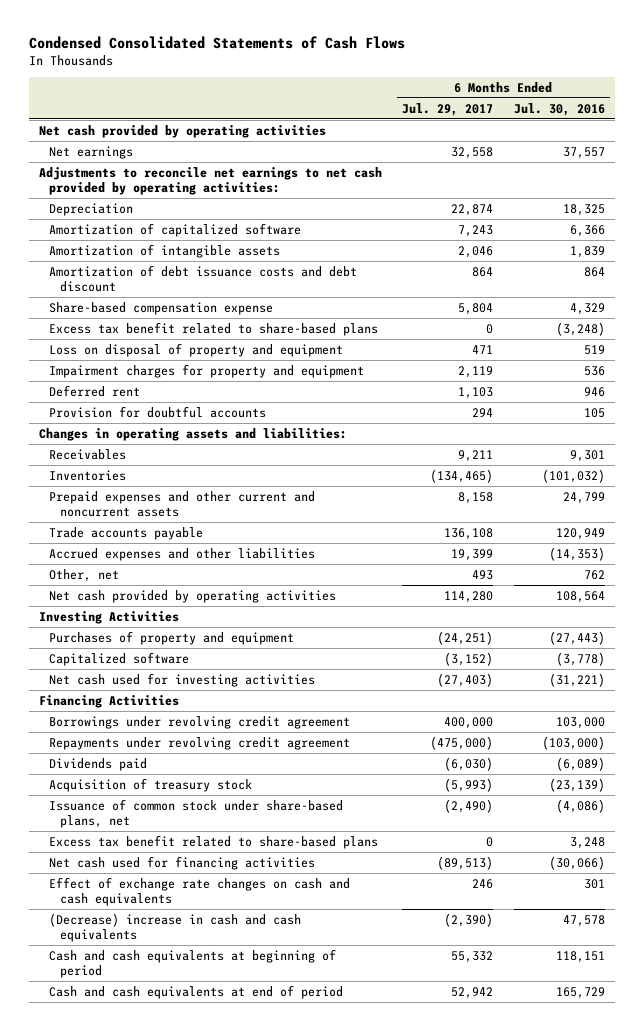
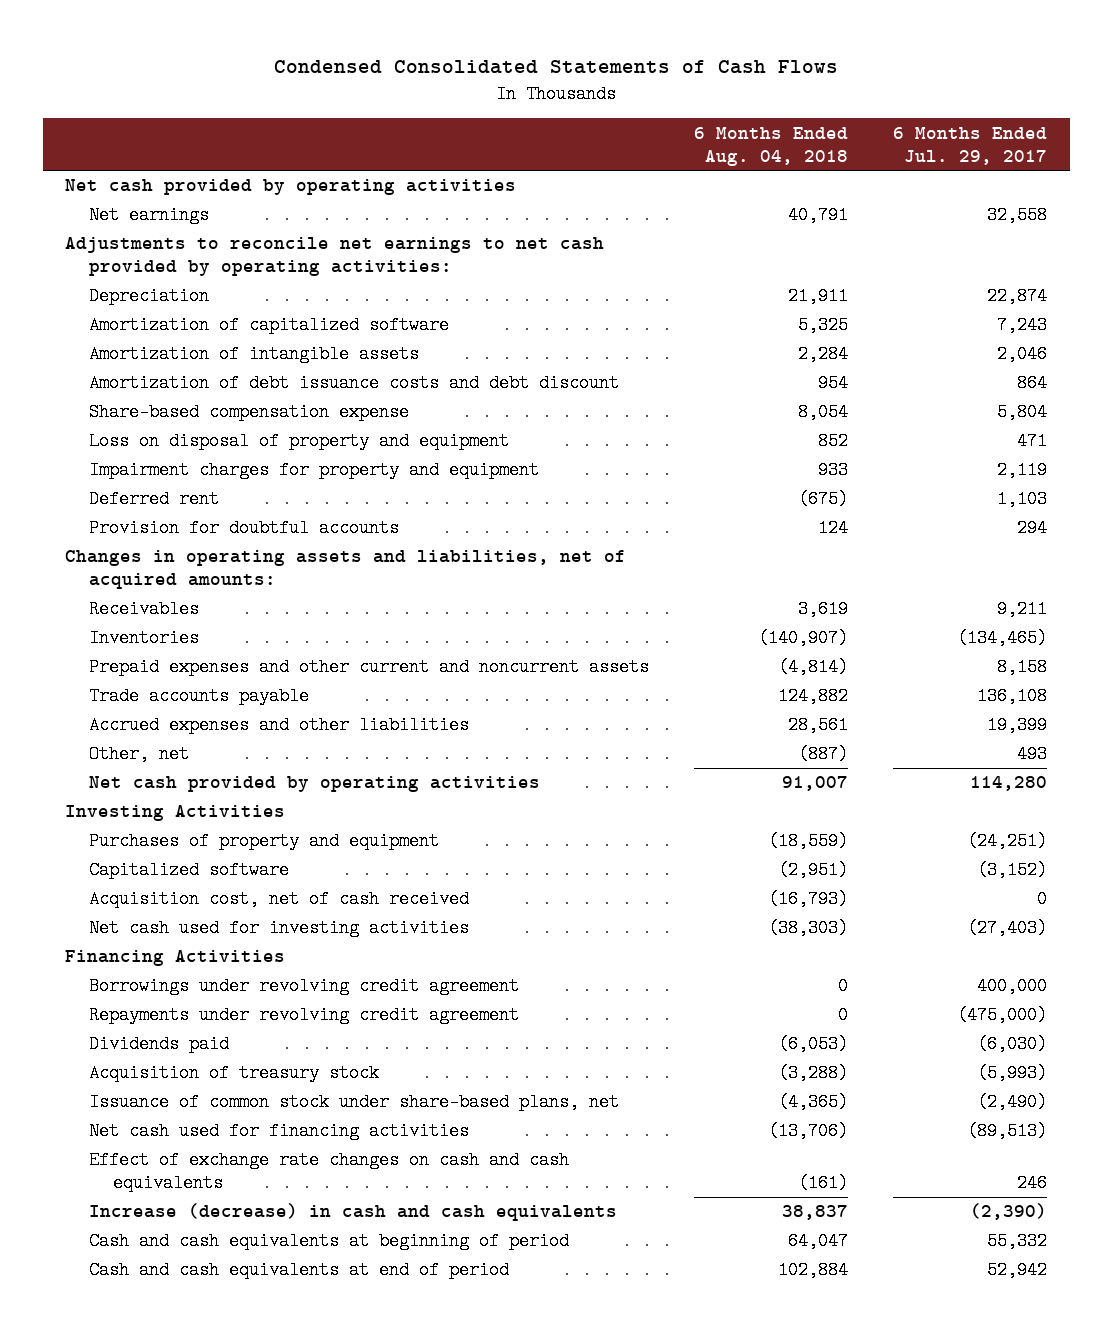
- | 6 Months Ended Jul. 29, 2017 | 6 Months Ended Jul. 30, 2016
+ | 6 Months Ended Aug. 04, 2018 | 6 Months Ended Jul. 29, 2017
- Excess tax benefit related to share-based plans | 0 | (3,248)
- Changes in operating assets and liabilities:
+ Changes in operating assets and liabilities, net of acquired amounts:
+ Acquisition cost, net of cash received | (16,793) | 0
- Excess tax benefit related to share-based plans | 0 | 3,248
- (Decrease) increase in cash and cash equivalents | (2,390) | 47,578
+ Increase (decrease) in cash and cash equivalents | 38,837 | (2,390)

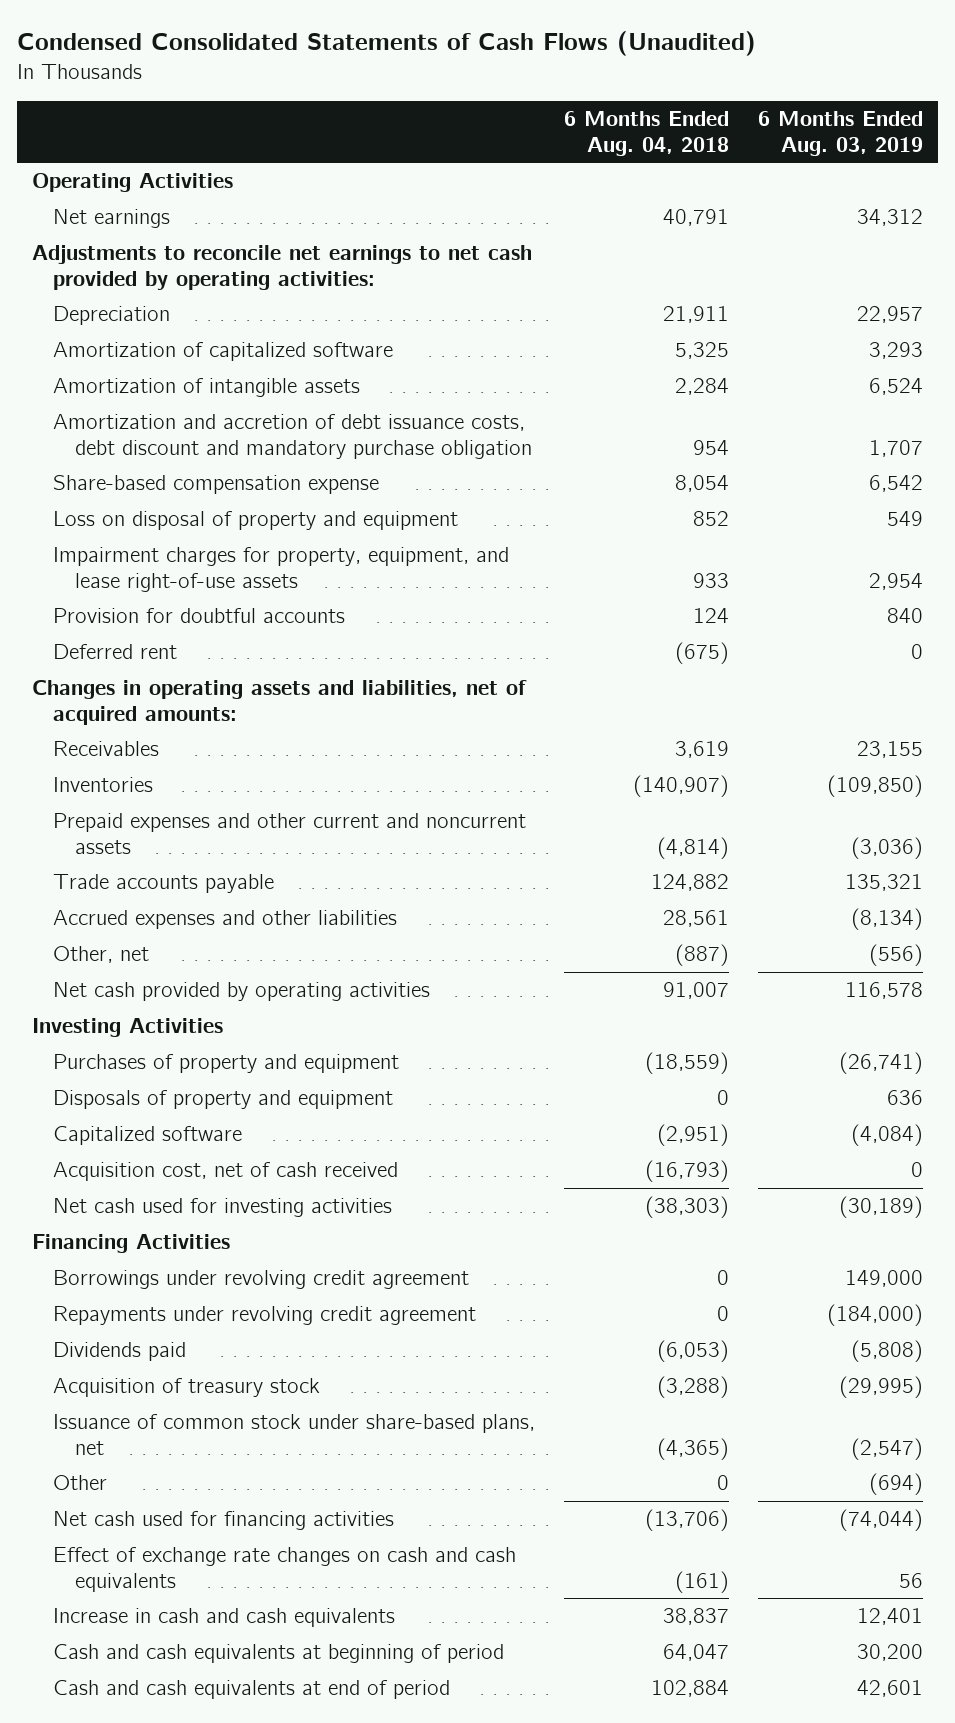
- Condensed Consolidated Statements of Cash Flows
+ Condensed Consolidated Statements of Cash Flows (Unaudited)
- | 6 Months Ended Aug. 04, 2018 | 6 Months Ended Jul. 29, 2017
+ | 6 Months Ended Aug. 04, 2018 | 6 Months Ended Aug. 03, 2019
- Net cash provided by operating activities
+ Operating Activities
- Amortization of debt issuance costs and debt discount | 954 | 864
+ Amortization and accretion of debt issuance costs, debt discount and mandatory purchase obligation | 954 | 1,707
- Impairment charges for property and equipment | 933 | 2,119
+ Impairment charges for property, equipment, and lease right-of-use assets | 933 | 2,954
moved down: Deferred rent | (675) | 0
+ Disposals of property and equipment | 0 | 636
+ Other | 0 | (694)
- Increase (decrease) in cash and cash equivalents | 38,837 | (2,390)
+ Increase in cash and cash equivalents | 38,837 | 12,401

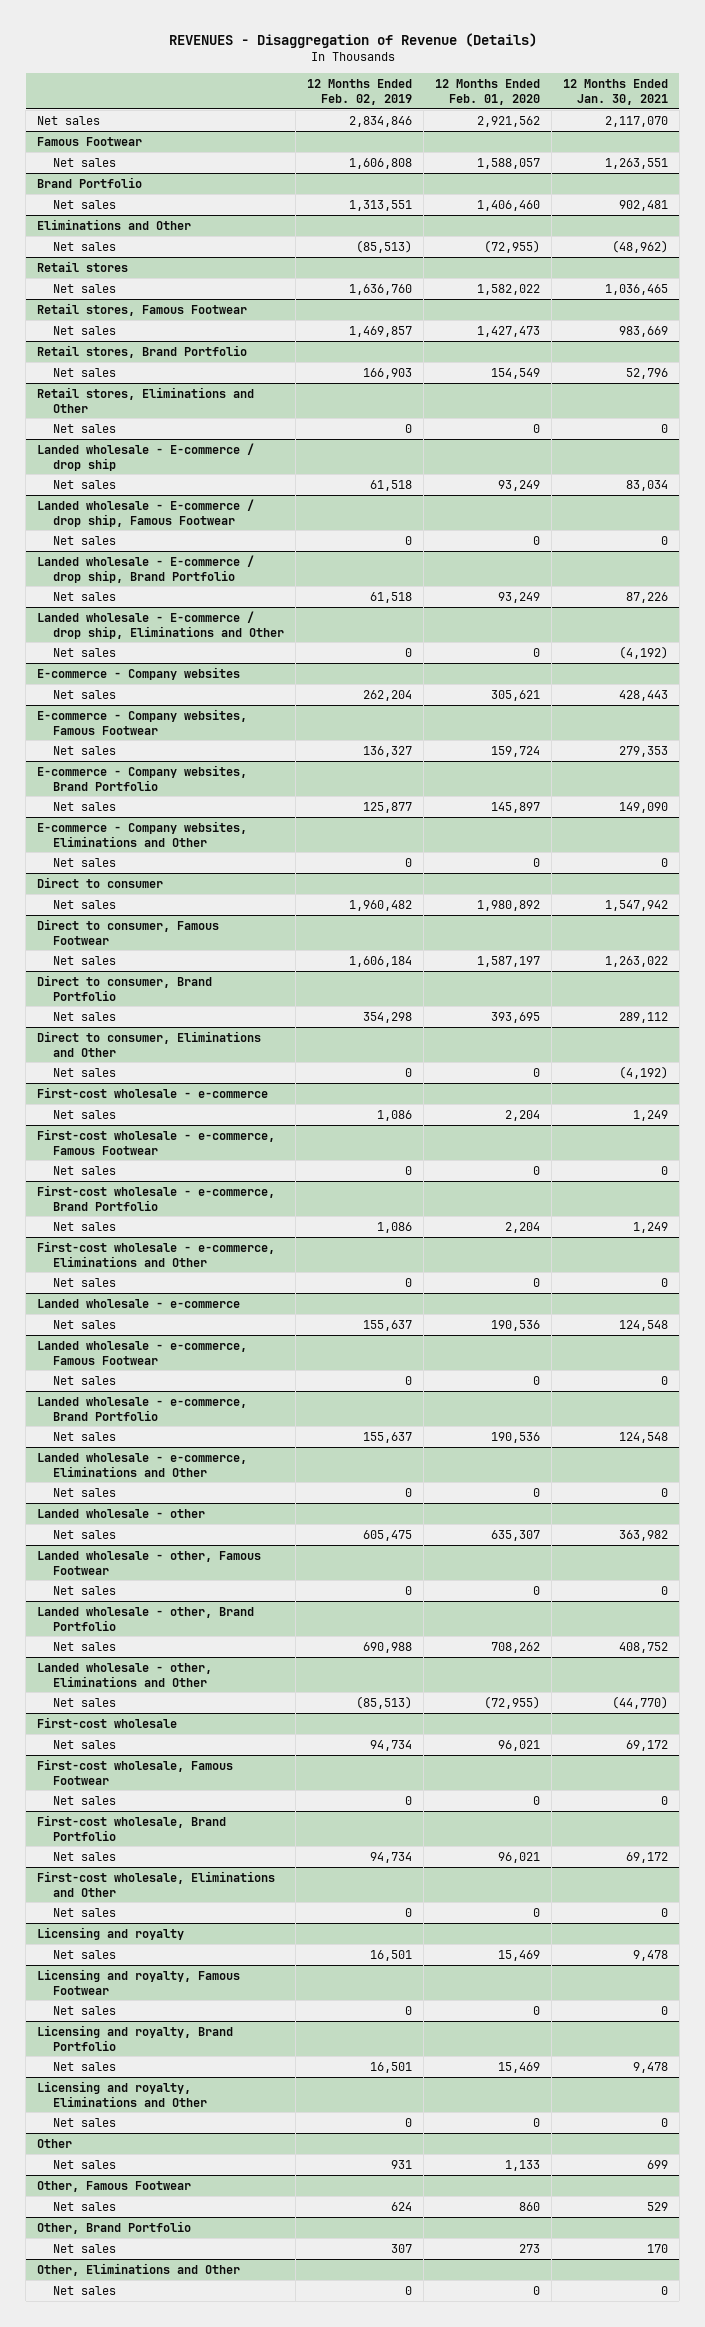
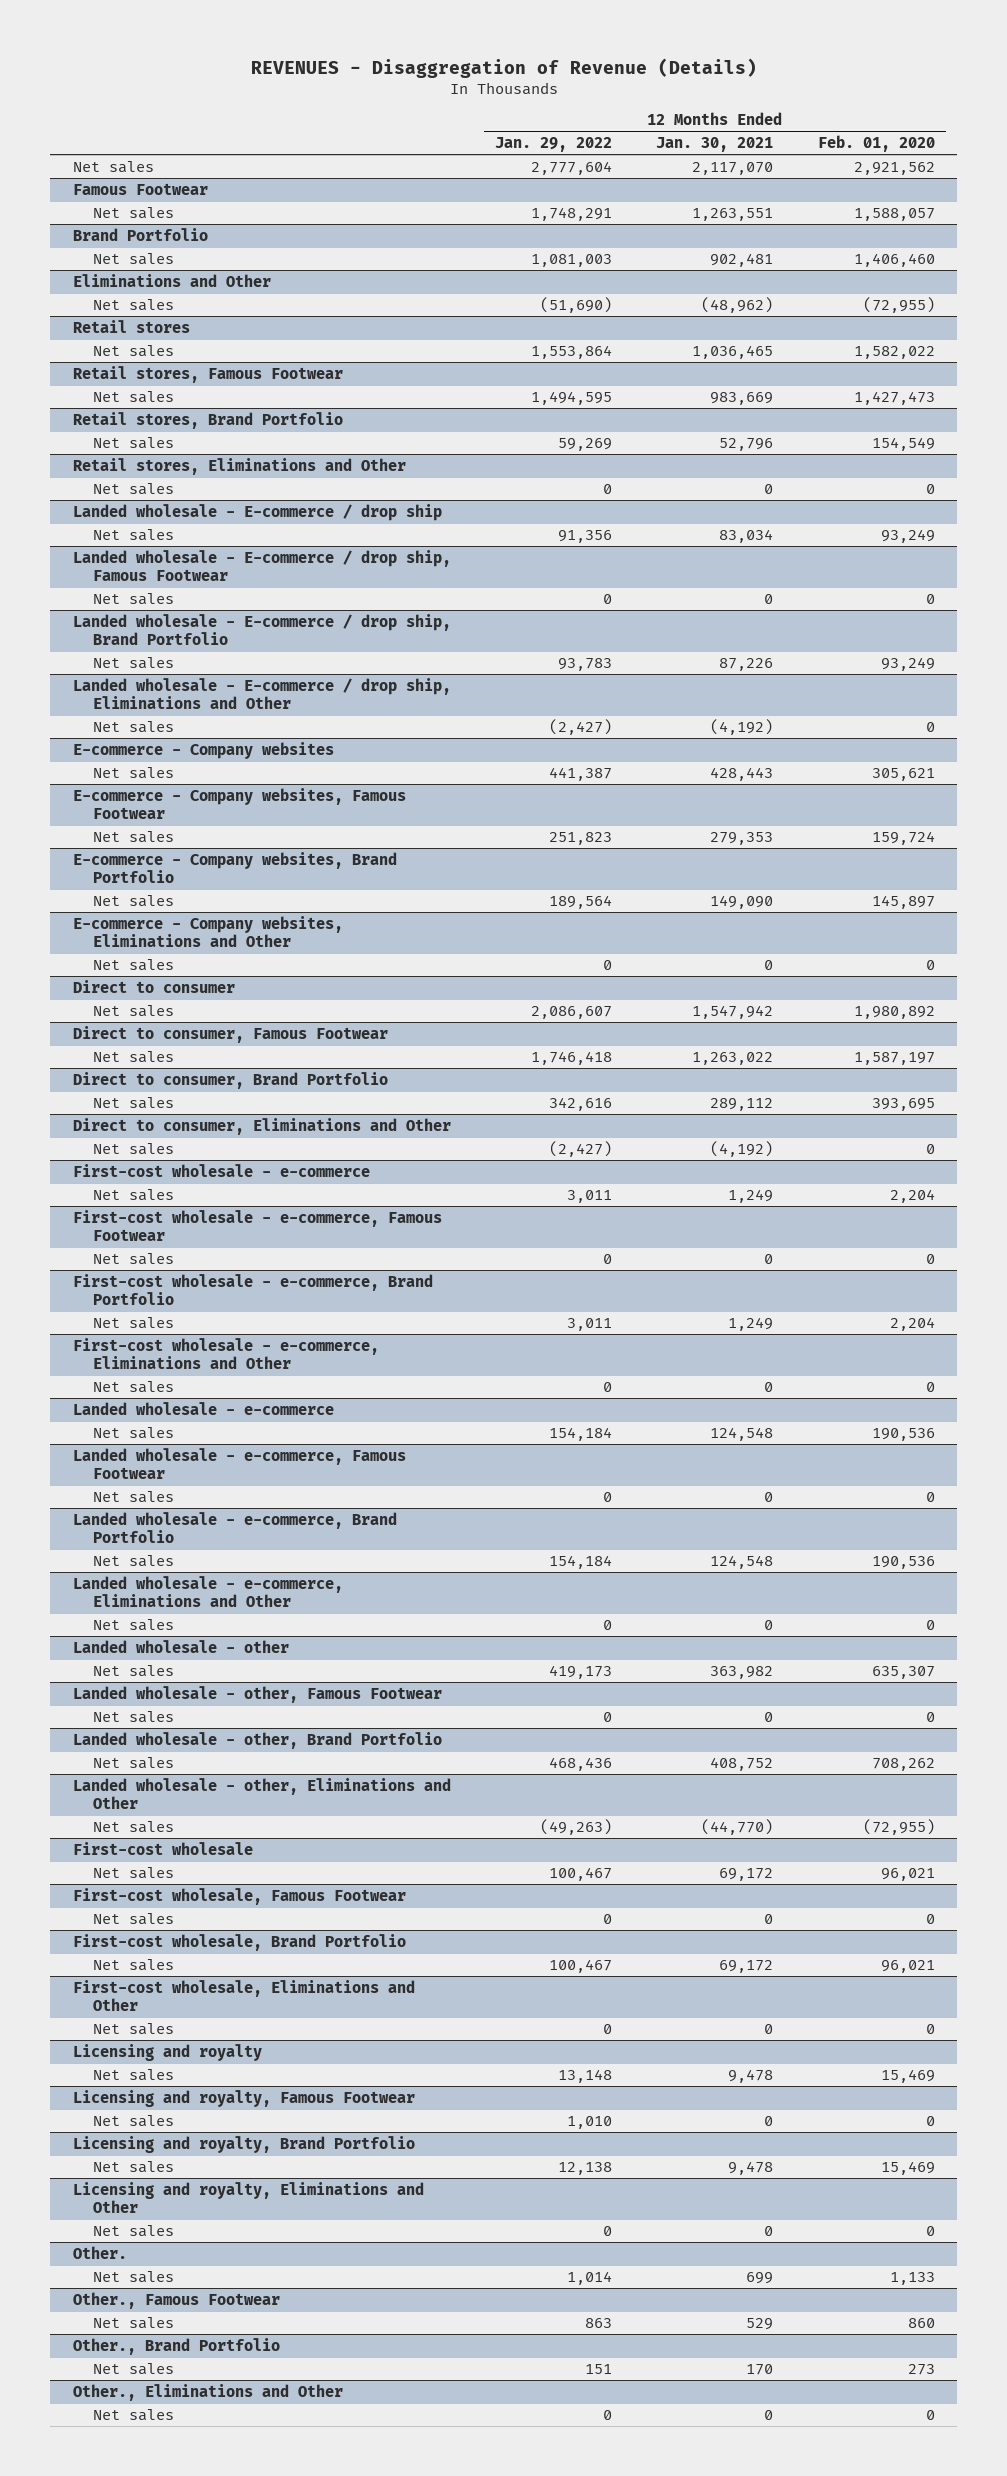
- | 12 Months Ended Feb. 02, 2019 | 12 Months Ended Feb. 01, 2020 | 12 Months Ended Jan. 30, 2021
+ | 12 Months Ended Jan. 29, 2022 | 12 Months Ended Jan. 30, 2021 | 12 Months Ended Feb. 01, 2020
- Other
+ Other.
- Other, Famous Footwear
+ Other., Famous Footwear
- Other, Brand Portfolio
+ Other., Brand Portfolio
- Other, Eliminations and Other
+ Other., Eliminations and Other

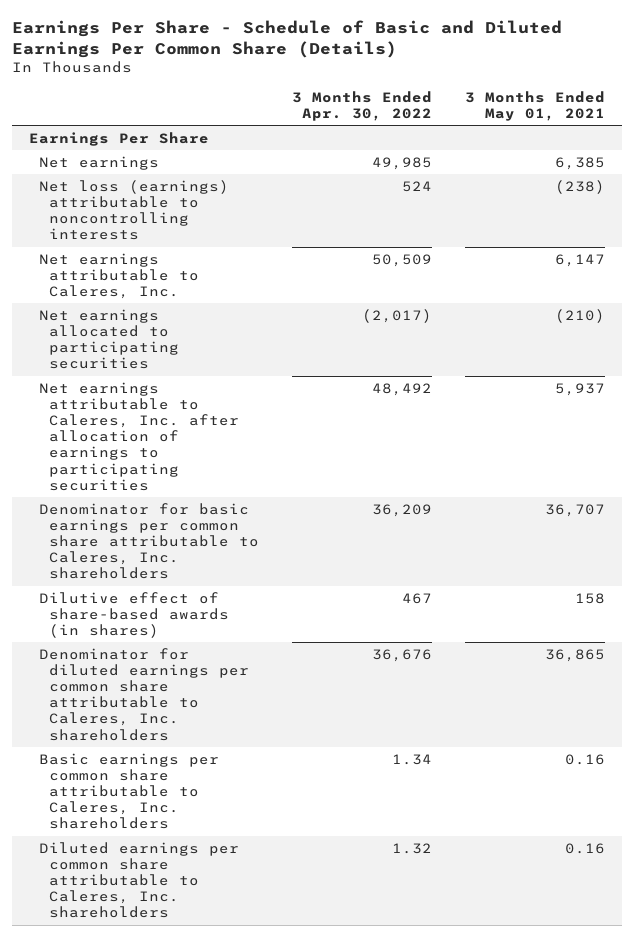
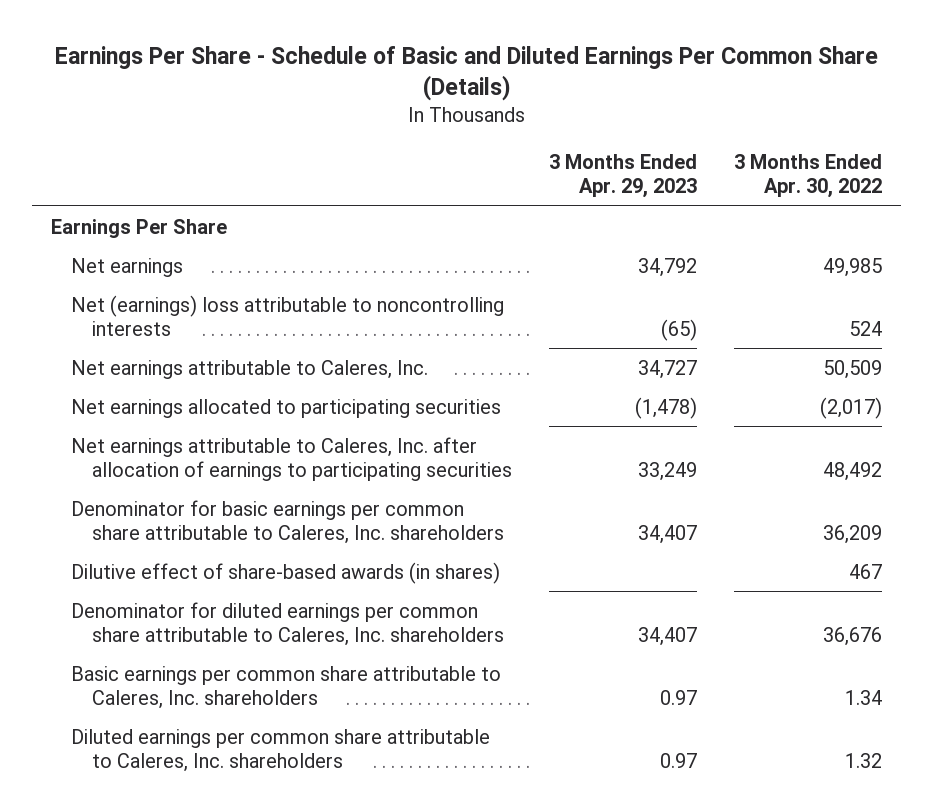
- | 3 Months Ended Apr. 30, 2022 | 3 Months Ended May 01, 2021
+ | 3 Months Ended Apr. 29, 2023 | 3 Months Ended Apr. 30, 2022
- Net loss (earnings) attributable to noncontrolling interests | 524 | (238)
+ Net (earnings) loss attributable to noncontrolling interests | (65) | 524

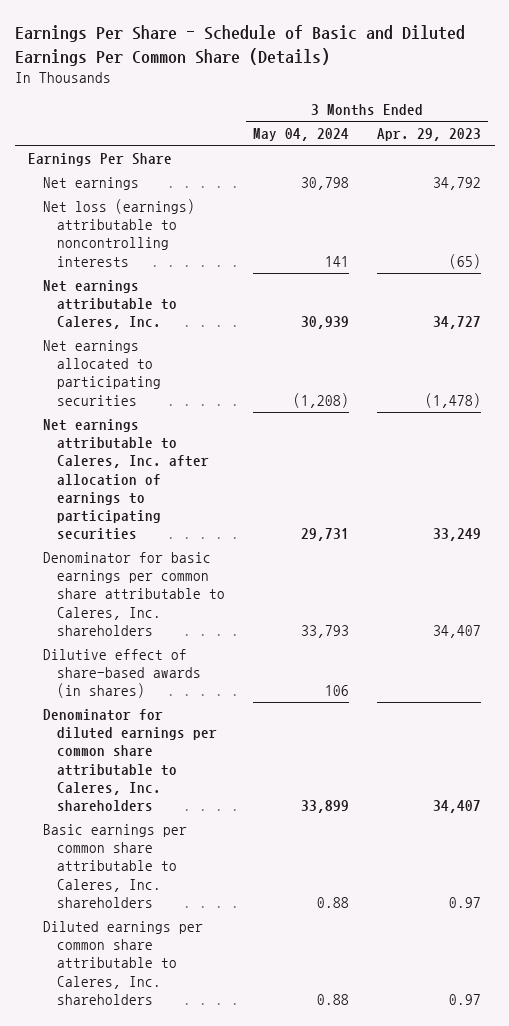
- | 3 Months Ended Apr. 29, 2023 | 3 Months Ended Apr. 30, 2022
+ | 3 Months Ended May 04, 2024 | 3 Months Ended Apr. 29, 2023
- Net (earnings) loss attributable to noncontrolling interests | (65) | 524
+ Net loss (earnings) attributable to noncontrolling interests | 141 | (65)

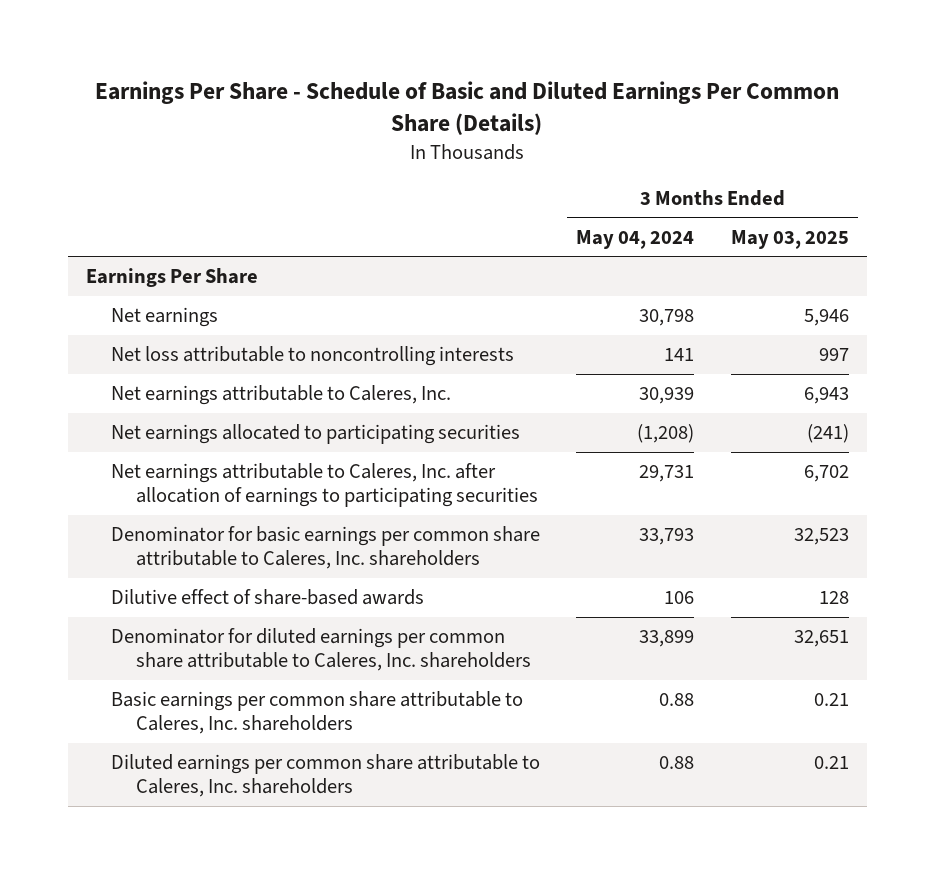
- | 3 Months Ended May 04, 2024 | 3 Months Ended Apr. 29, 2023
+ | 3 Months Ended May 04, 2024 | 3 Months Ended May 03, 2025
- Net loss (earnings) attributable to noncontrolling interests | 141 | (65)
+ Net loss attributable to noncontrolling interests | 141 | 997
- Dilutive effect of share-based awards (in shares) | 106 |
+ Dilutive effect of share-based awards | 106 | 128

